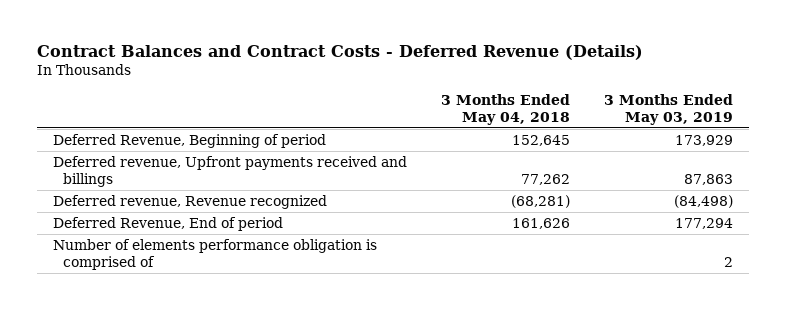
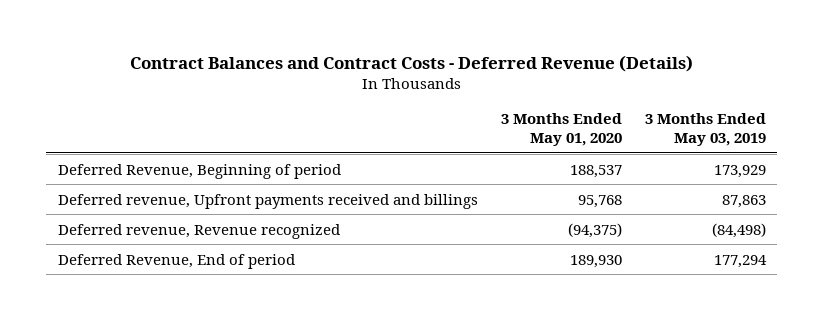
- | 3 Months Ended May 04, 2018 | 3 Months Ended May 03, 2019
+ | 3 Months Ended May 01, 2020 | 3 Months Ended May 03, 2019
- Number of elements performance obligation is comprised of | | 2

